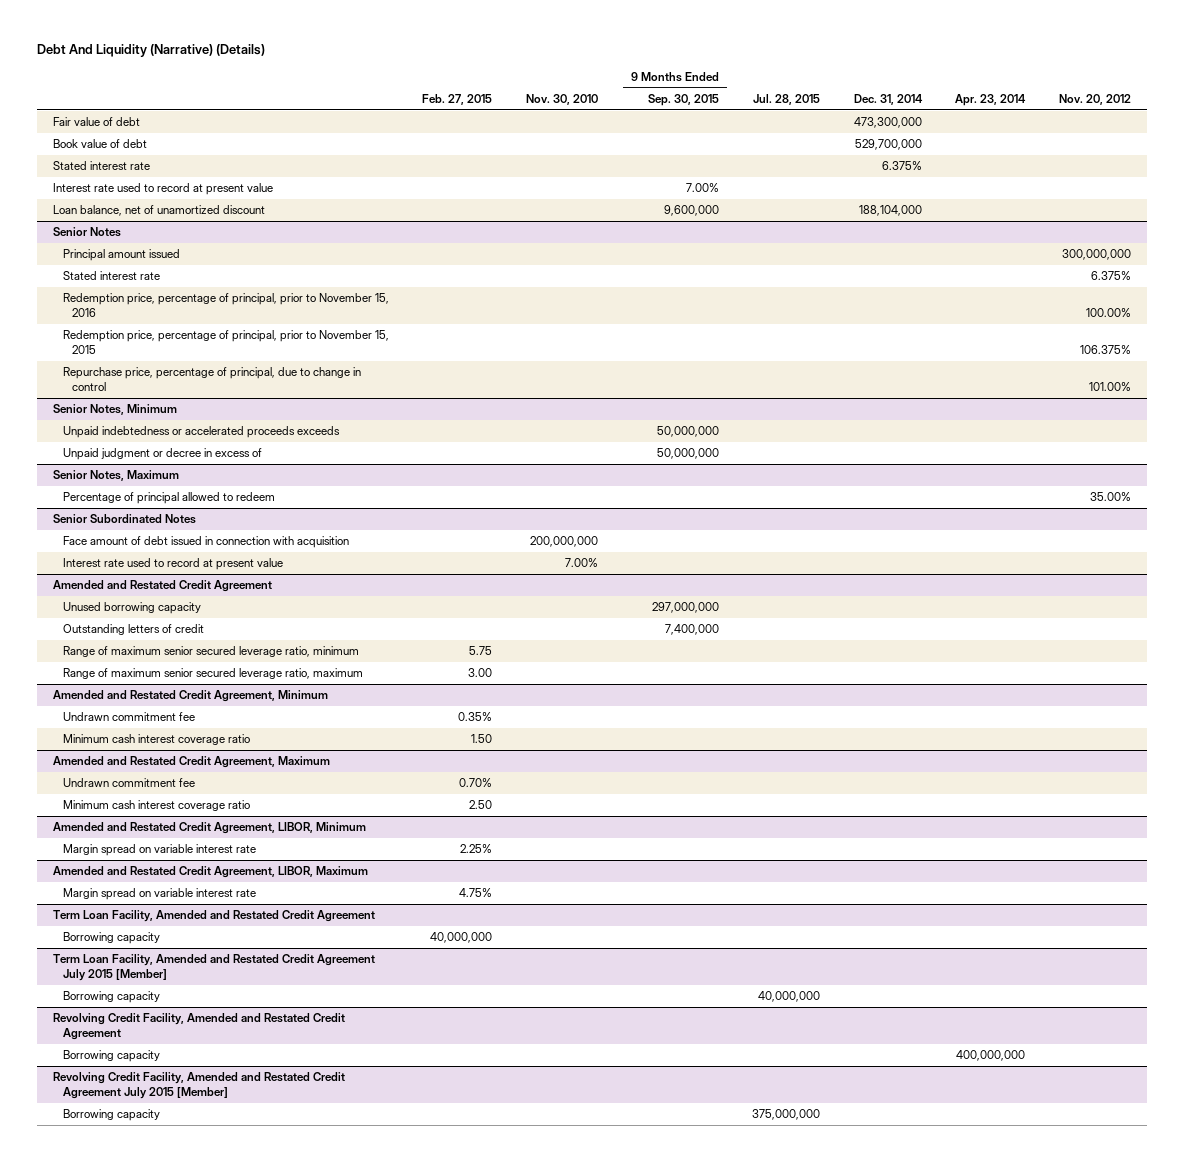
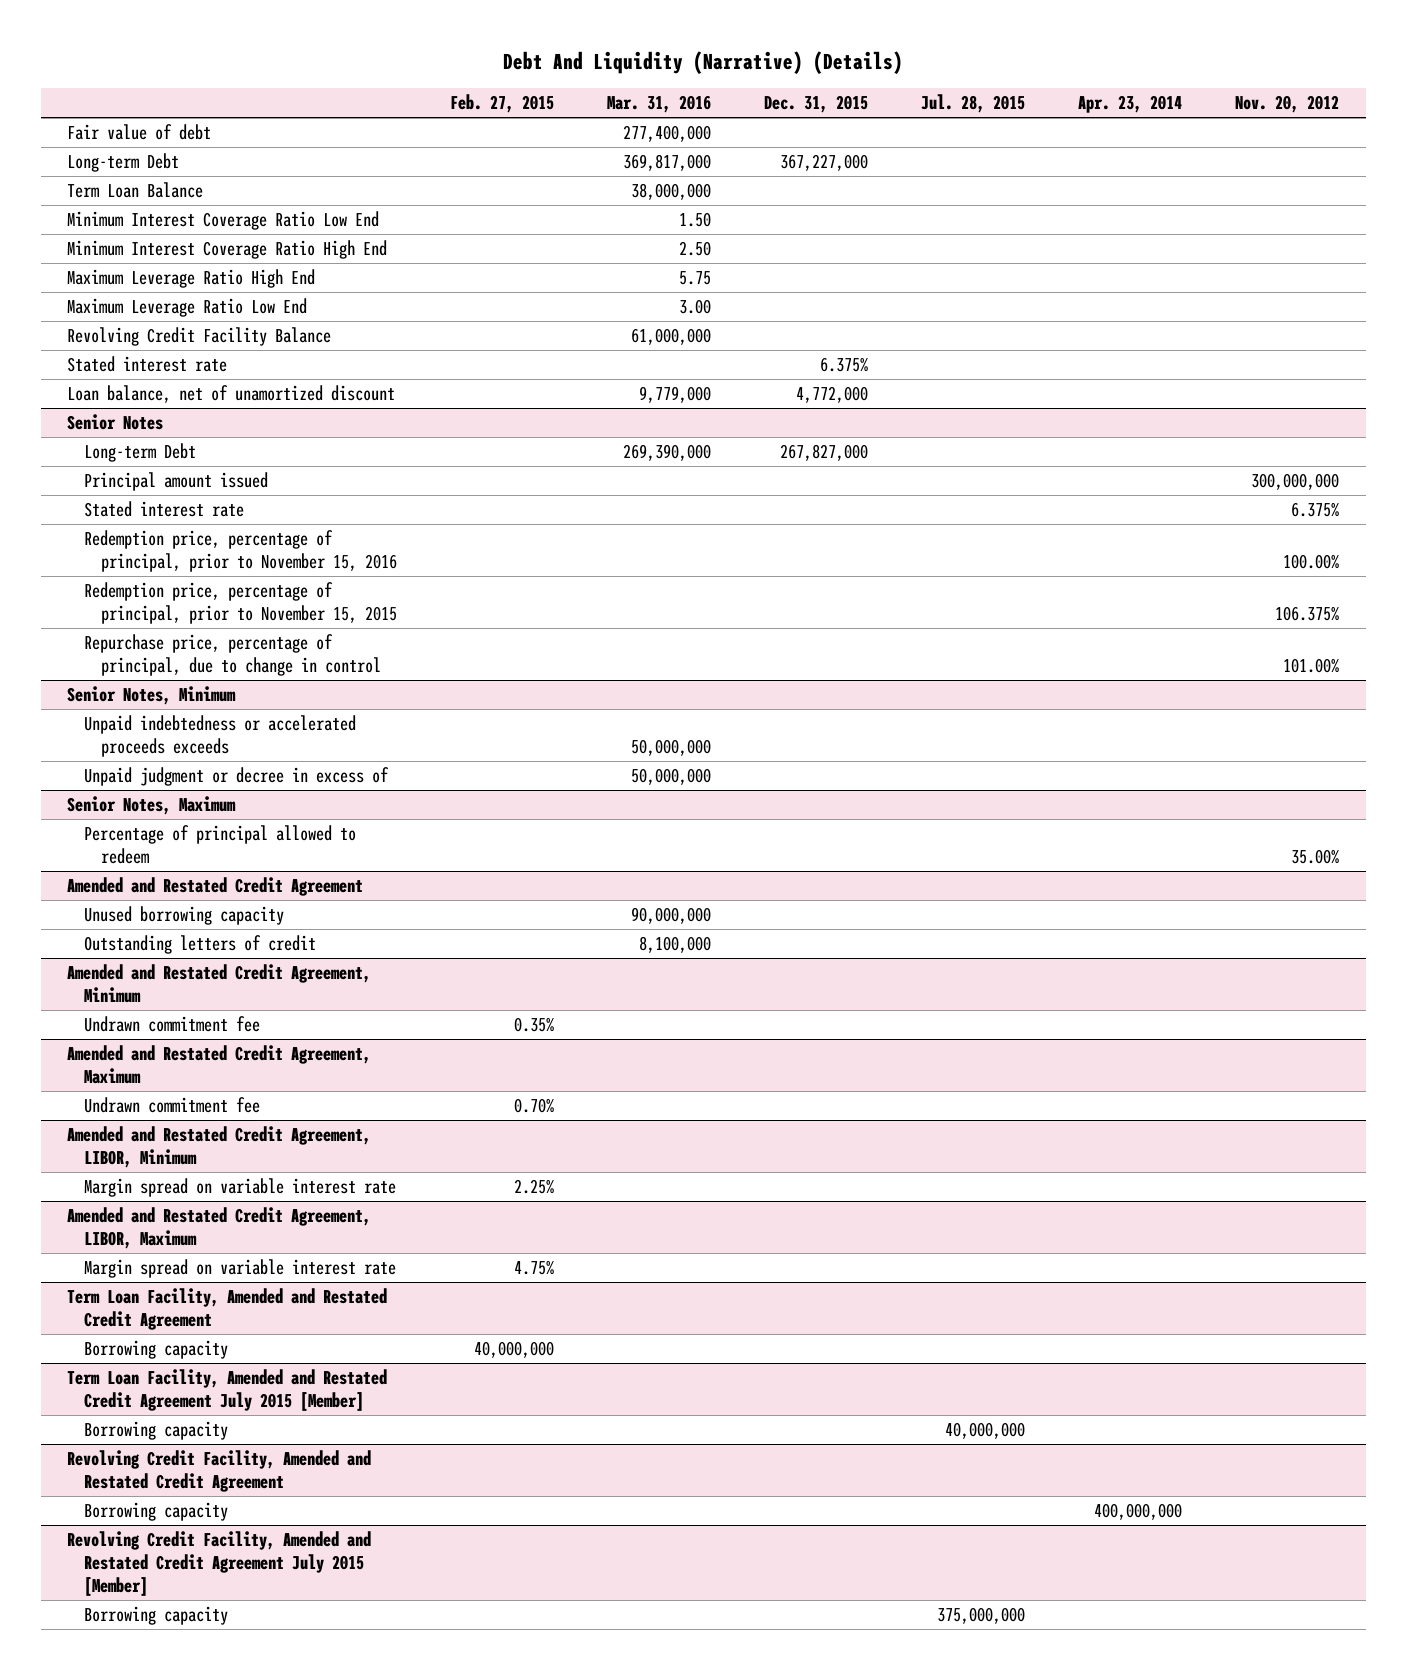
- | Feb. 27, 2015 | Nov. 30, 2010 | 9 Months Ended Sep. 30, 2015 | Jul. 28, 2015 | Dec. 31, 2014 | Apr. 23, 2014 | Nov. 20, 2012
+ | Feb. 27, 2015 | Mar. 31, 2016 | Dec. 31, 2015 | Jul. 28, 2015 | Apr. 23, 2014 | Nov. 20, 2012
- Book value of debt | | | | | 529,700,000 | |
+ Long-term Debt | | 369,817,000 | 367,227,000 | | |
+ Term Loan Balance | | 38,000,000 | | | |
+ Minimum Interest Coverage Ratio Low End | | 1.50 | | | |
+ Minimum Interest Coverage Ratio High End | | 2.50 | | | |
+ Maximum Leverage Ratio High End | | 5.75 | | | |
+ Maximum Leverage Ratio Low End | | 3.00 | | | |
+ Revolving Credit Facility Balance | | 61,000,000 | | | |
- Interest rate used to record at present value | | | 7.00% | | | |
@ Senior Notes
+ Long-term Debt | | 269,390,000 | 267,827,000 | | |
- Senior Subordinated Notes
- Face amount of debt issued in connection with acquisition | | 200,000,000 | | | | |
- Interest rate used to record at present value | | 7.00% | | | | |
@ Amended and Restated Credit Agreement
- Range of maximum senior secured leverage ratio, minimum | 5.75 | | | | | |
- Range of maximum senior secured leverage ratio, maximum | 3.00 | | | | | |
@ Amended and Restated Credit Agreement, Minimum
- Minimum cash interest coverage ratio | 1.50 | | | | | |
@ Amended and Restated Credit Agreement, Maximum
- Minimum cash interest coverage ratio | 2.50 | | | | | |

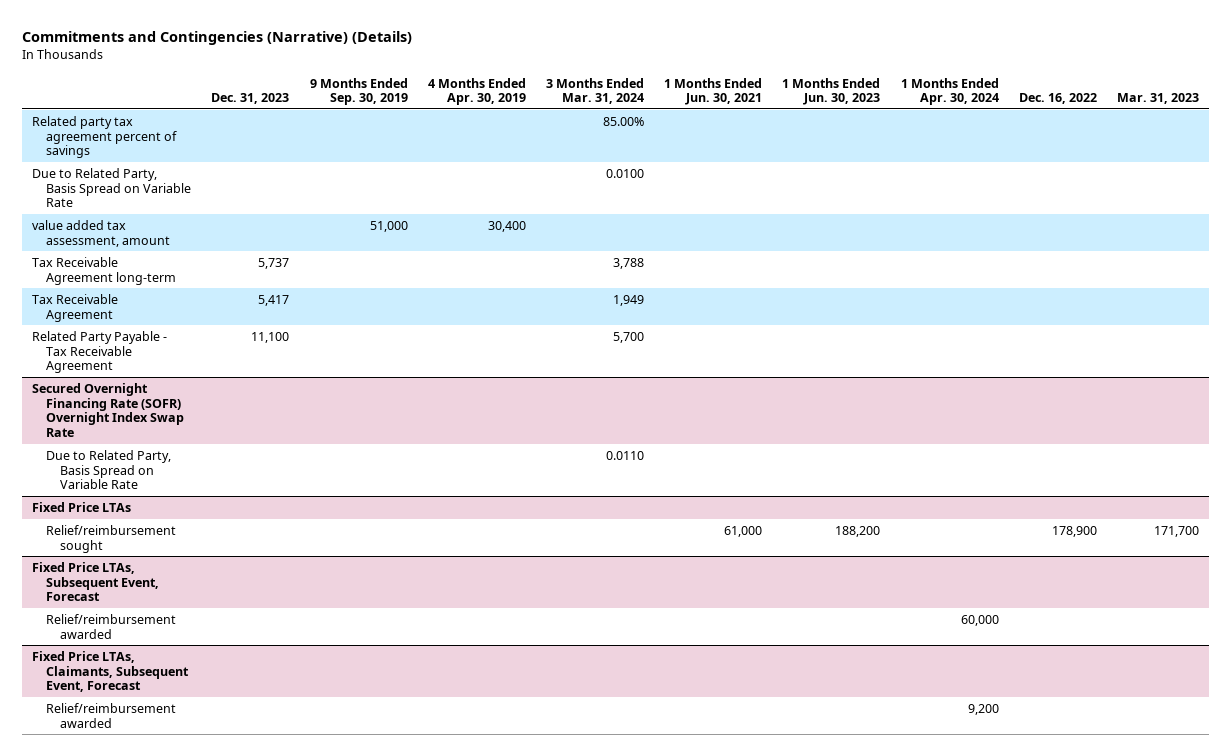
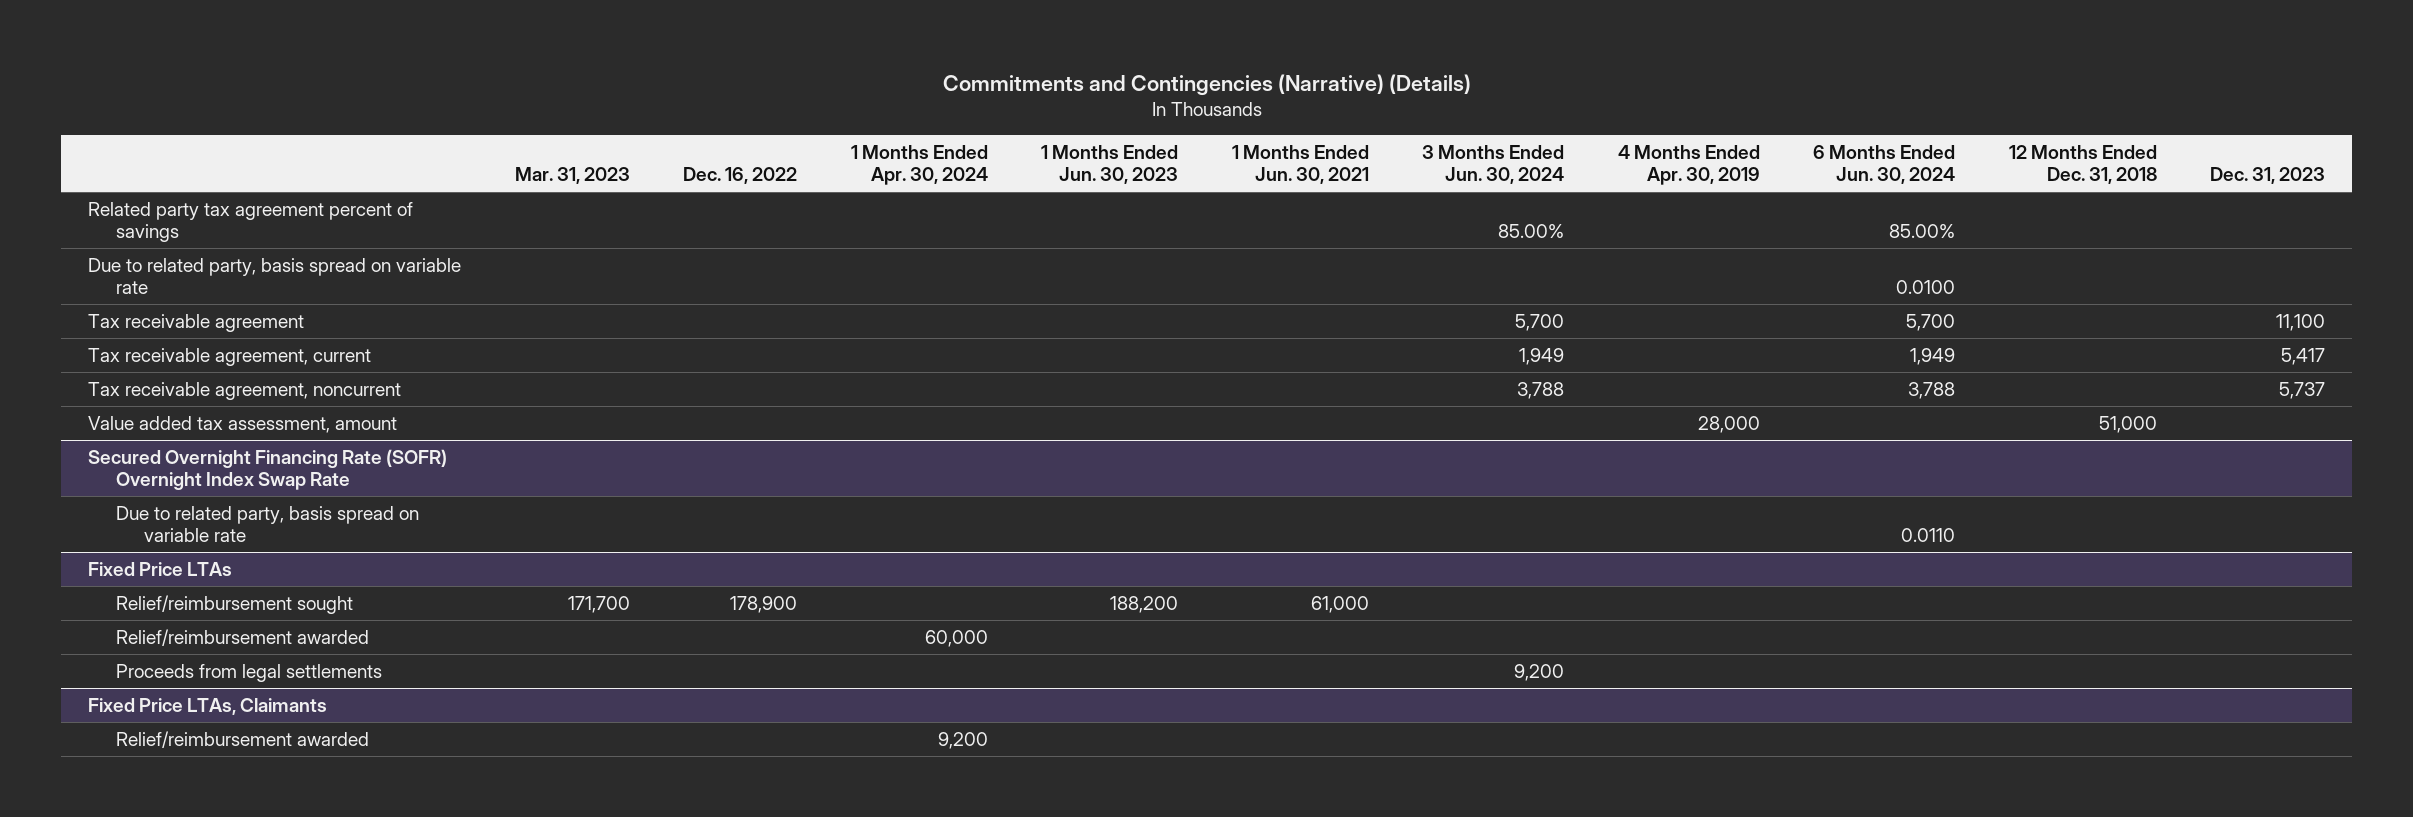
- | Dec. 31, 2023 | 9 Months Ended Sep. 30, 2019 | 4 Months Ended Apr. 30, 2019 | 3 Months Ended Mar. 31, 2024 | 1 Months Ended Jun. 30, 2021 | 1 Months Ended Jun. 30, 2023 | 1 Months Ended Apr. 30, 2024 | Dec. 16, 2022 | Mar. 31, 2023
+ | Mar. 31, 2023 | Dec. 16, 2022 | 1 Months Ended Apr. 30, 2024 | 1 Months Ended Jun. 30, 2023 | 1 Months Ended Jun. 30, 2021 | 3 Months Ended Jun. 30, 2024 | 4 Months Ended Apr. 30, 2019 | 6 Months Ended Jun. 30, 2024 | 12 Months Ended Dec. 31, 2018 | Dec. 31, 2023
- Due to Related Party, Basis Spread on Variable Rate | | | | 0.0100 | | | | |
- value added tax assessment, amount | | 51,000 | 30,400 | | | | | |
- Tax Receivable Agreement long-term | 5,737 | | | 3,788 | | | | |
- Tax Receivable Agreement | 5,417 | | | 1,949 | | | | |
- Related Party Payable - Tax Receivable Agreement | 11,100 | | | 5,700 | | | | |
+ Due to related party, basis spread on variable rate | | | | | | | | 0.0100 | |
+ Tax receivable agreement | | | | | | 5,700 | | 5,700 | | 11,100
+ Tax receivable agreement, current | | | | | | 1,949 | | 1,949 | | 5,417
+ Tax receivable agreement, noncurrent | | | | | | 3,788 | | 3,788 | | 5,737
+ Value added tax assessment, amount | | | | | | | 28,000 | | 51,000 |
@ Secured Overnight Financing Rate (SOFR) Overnight Index Swap Rate
- Due to Related Party, Basis Spread on Variable Rate | | | | 0.0110 | | | | |
+ Due to related party, basis spread on variable rate | | | | | | | | 0.0110 | |
- Fixed Price LTAs, Subsequent Event, Forecast
- Relief/reimbursement awarded | | | | | | | 60,000 | |
- Fixed Price LTAs, Claimants, Subsequent Event, Forecast
@ Fixed Price LTAs
+ Relief/reimbursement awarded | | | 60,000 | | | | | | |
+ Proceeds from legal settlements | | | | | | 9,200 | | | |
+ Fixed Price LTAs, Claimants

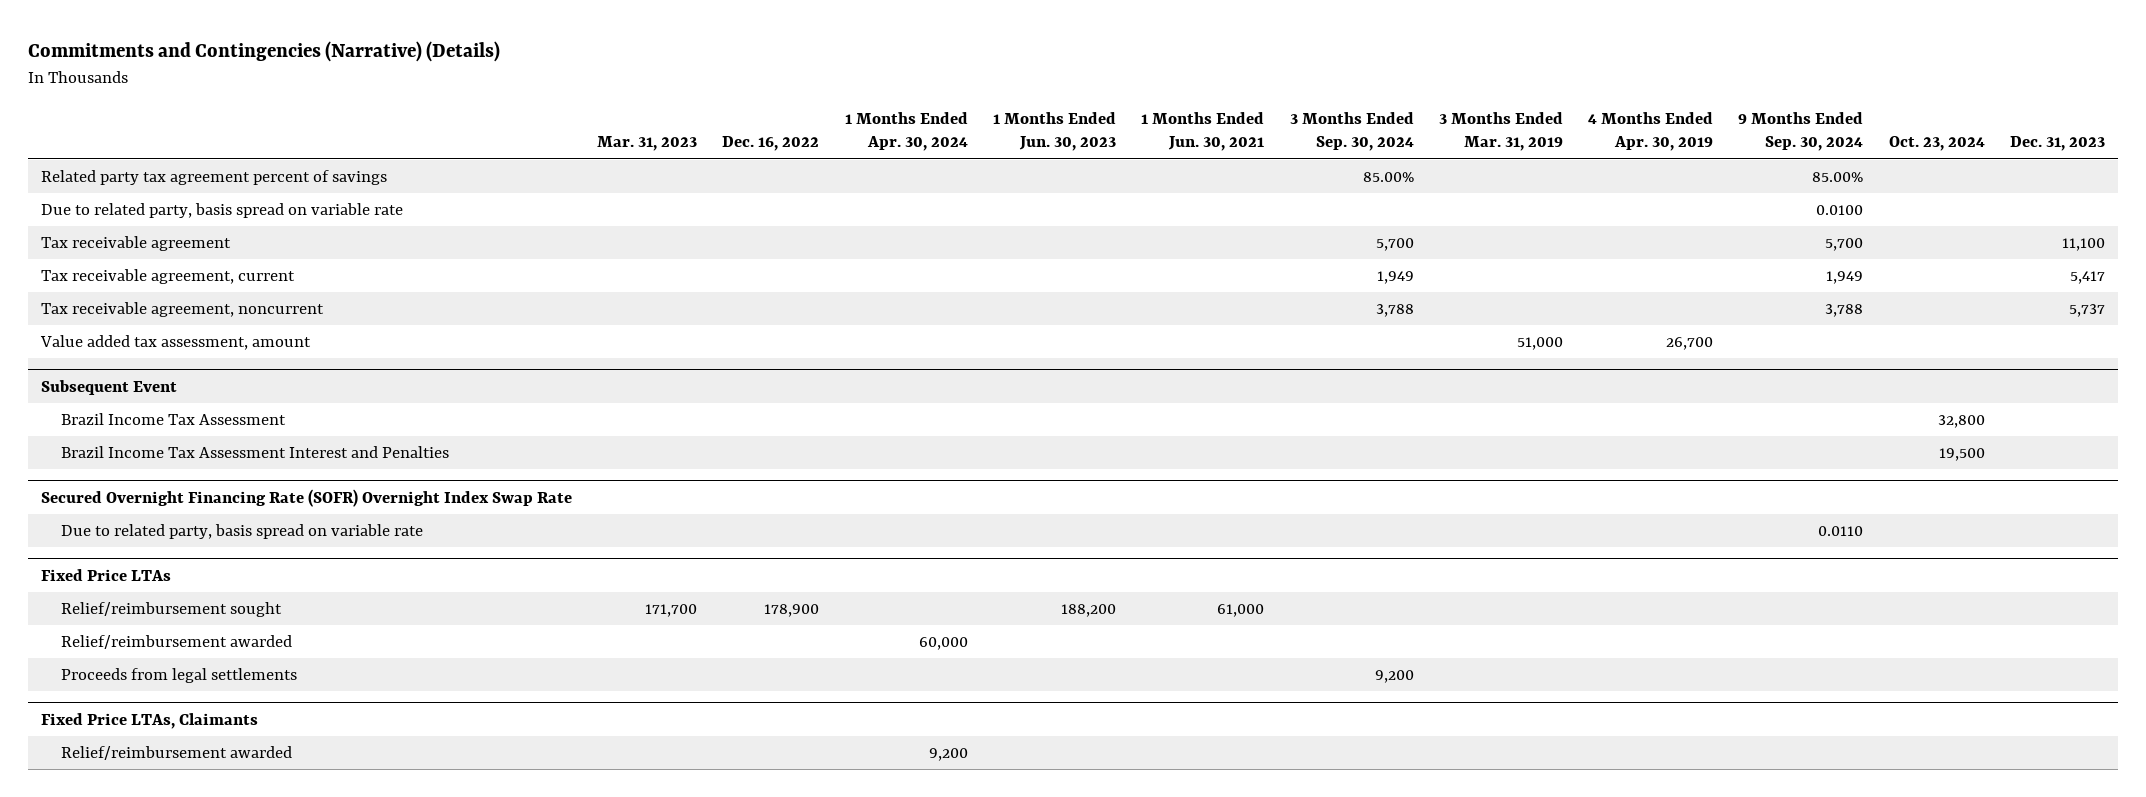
- | Mar. 31, 2023 | Dec. 16, 2022 | 1 Months Ended Apr. 30, 2024 | 1 Months Ended Jun. 30, 2023 | 1 Months Ended Jun. 30, 2021 | 3 Months Ended Jun. 30, 2024 | 4 Months Ended Apr. 30, 2019 | 6 Months Ended Jun. 30, 2024 | 12 Months Ended Dec. 31, 2018 | Dec. 31, 2023
+ | Mar. 31, 2023 | Dec. 16, 2022 | 1 Months Ended Apr. 30, 2024 | 1 Months Ended Jun. 30, 2023 | 1 Months Ended Jun. 30, 2021 | 3 Months Ended Sep. 30, 2024 | 3 Months Ended Mar. 31, 2019 | 4 Months Ended Apr. 30, 2019 | 9 Months Ended Sep. 30, 2024 | Oct. 23, 2024 | Dec. 31, 2023
- Value added tax assessment, amount | | | | | | | 28,000 | | 51,000 |
+ Value added tax assessment, amount | | | | | | | 51,000 | 26,700 | | |
+ Subsequent Event
+ Brazil Income Tax Assessment | | | | | | | | | | 32,800 |
+ Brazil Income Tax Assessment Interest and Penalties | | | | | | | | | | 19,500 |

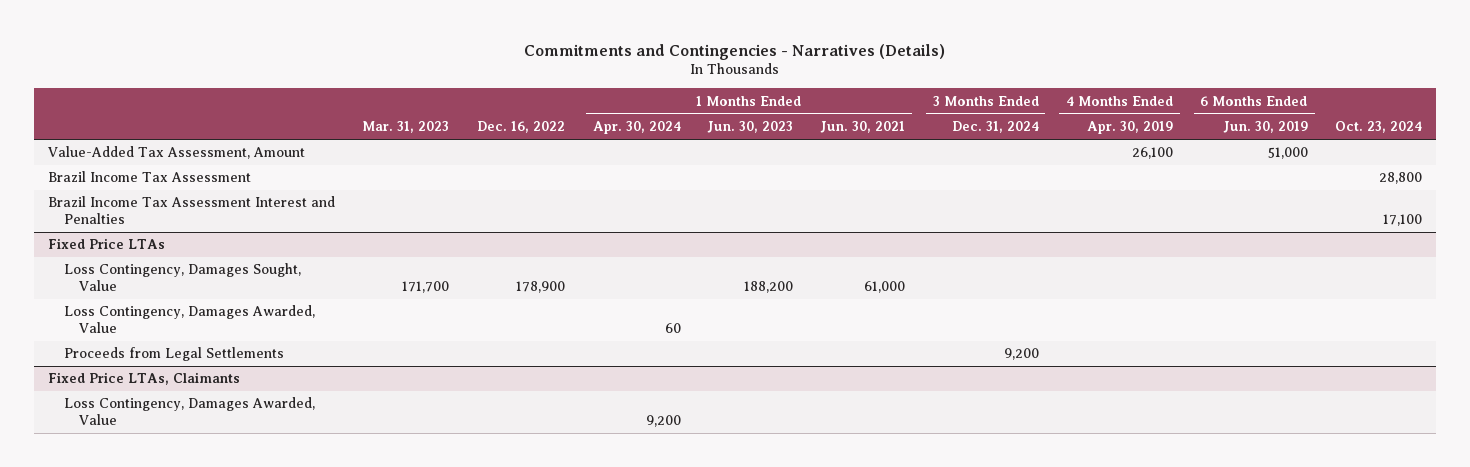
- Commitments and Contingencies (Narrative) (Details)
+ Commitments and Contingencies - Narratives (Details)
- | Mar. 31, 2023 | Dec. 16, 2022 | 1 Months Ended Apr. 30, 2024 | 1 Months Ended Jun. 30, 2023 | 1 Months Ended Jun. 30, 2021 | 3 Months Ended Sep. 30, 2024 | 3 Months Ended Mar. 31, 2019 | 4 Months Ended Apr. 30, 2019 | 9 Months Ended Sep. 30, 2024 | Oct. 23, 2024 | Dec. 31, 2023
+ | Mar. 31, 2023 | Dec. 16, 2022 | 1 Months Ended Apr. 30, 2024 | 1 Months Ended Jun. 30, 2023 | 1 Months Ended Jun. 30, 2021 | 3 Months Ended Dec. 31, 2024 | 4 Months Ended Apr. 30, 2019 | 6 Months Ended Jun. 30, 2019 | Oct. 23, 2024
- Related party tax agreement percent of savings | | | | | | 85.00% | | | 85.00% | |
- Due to related party, basis spread on variable rate | | | | | | | | | 0.0100 | |
- Tax receivable agreement | | | | | | 5,700 | | | 5,700 | | 11,100
- Tax receivable agreement, current | | | | | | 1,949 | | | 1,949 | | 5,417
- Tax receivable agreement, noncurrent | | | | | | 3,788 | | | 3,788 | | 5,737
- Value added tax assessment, amount | | | | | | | 51,000 | 26,700 | | |
- Subsequent Event
- Brazil Income Tax Assessment | | | | | | | | | | 32,800 |
- Brazil Income Tax Assessment Interest and Penalties | | | | | | | | | | 19,500 |
- Secured Overnight Financing Rate (SOFR) Overnight Index Swap Rate
- Due to related party, basis spread on variable rate | | | | | | | | | 0.0110 | |
+ Value-Added Tax Assessment, Amount | | | | | | | 26,100 | 51,000 |
+ Brazil Income Tax Assessment | | | | | | | | | 28,800
+ Brazil Income Tax Assessment Interest and Penalties | | | | | | | | | 17,100
@ Fixed Price LTAs
- Relief/reimbursement sought | 171,700 | 178,900 | | 188,200 | 61,000 | | | | | |
- Relief/reimbursement awarded | | | 60,000 | | | | | | | |
- Proceeds from legal settlements | | | | | | 9,200 | | | | |
+ Loss Contingency, Damages Sought, Value | 171,700 | 178,900 | | 188,200 | 61,000 | | | |
+ Loss Contingency, Damages Awarded, Value | | | 60 | | | | | |
+ Proceeds from Legal Settlements | | | | | | 9,200 | | |
@ Fixed Price LTAs, Claimants
- Relief/reimbursement awarded | | | 9,200 | | | | | | | |
+ Loss Contingency, Damages Awarded, Value | | | 9,200 | | | | | |

